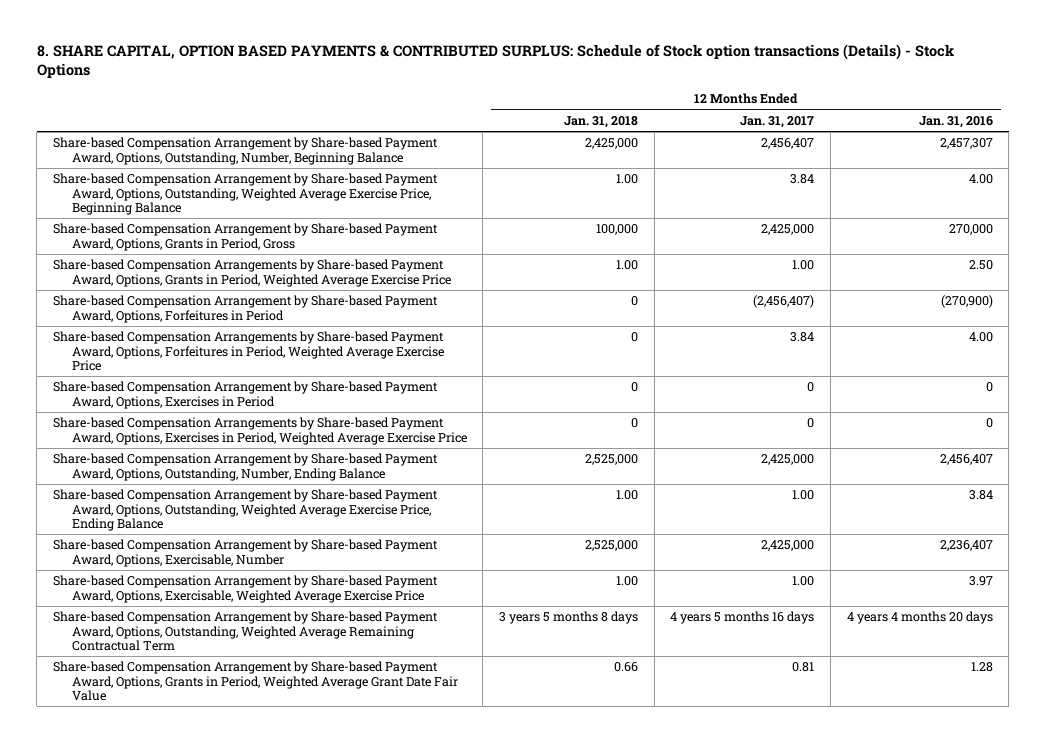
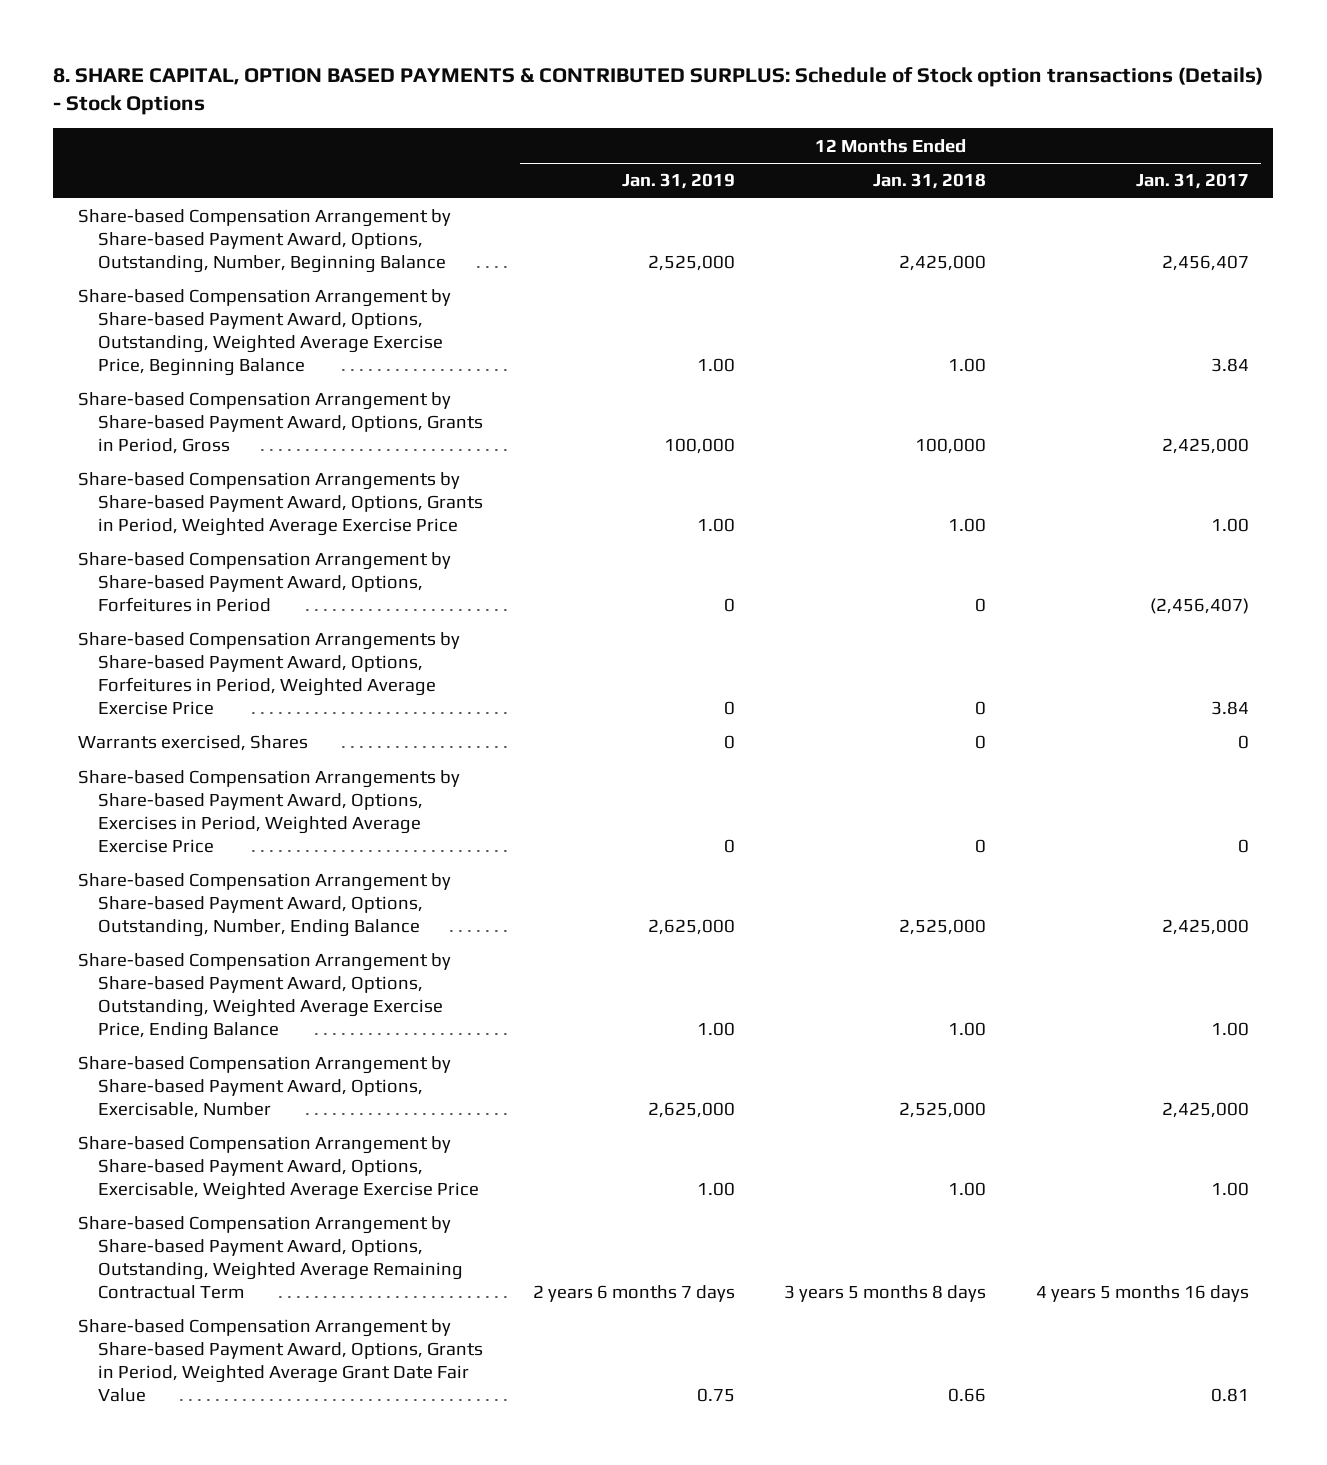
- | 12 Months Ended Jan. 31, 2018 | 12 Months Ended Jan. 31, 2017 | 12 Months Ended Jan. 31, 2016
+ | 12 Months Ended Jan. 31, 2019 | 12 Months Ended Jan. 31, 2018 | 12 Months Ended Jan. 31, 2017
- Share-based Compensation Arrangement by Share-based Payment Award, Options, Exercises in Period | 0 | 0 | 0
+ Warrants exercised, Shares | 0 | 0 | 0

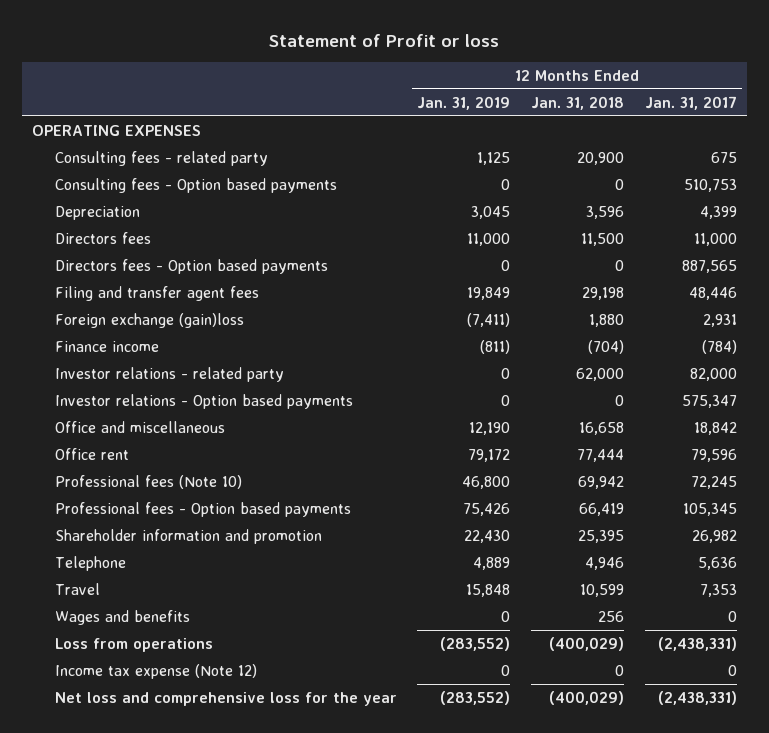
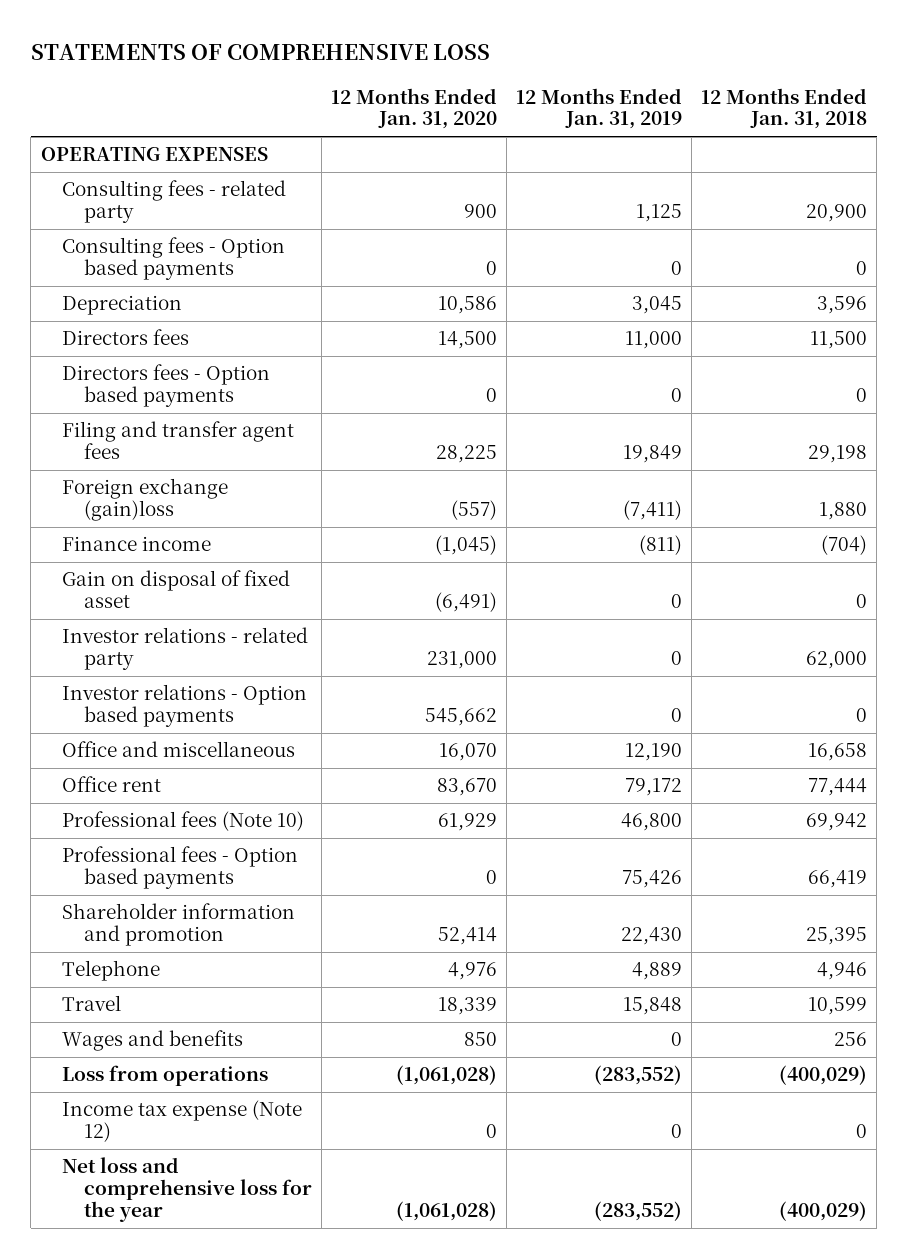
- Statement of Profit or loss
+ STATEMENTS OF COMPREHENSIVE LOSS
- | 12 Months Ended Jan. 31, 2019 | 12 Months Ended Jan. 31, 2018 | 12 Months Ended Jan. 31, 2017
+ | 12 Months Ended Jan. 31, 2020 | 12 Months Ended Jan. 31, 2019 | 12 Months Ended Jan. 31, 2018
+ Gain on disposal of fixed asset | (6,491) | 0 | 0

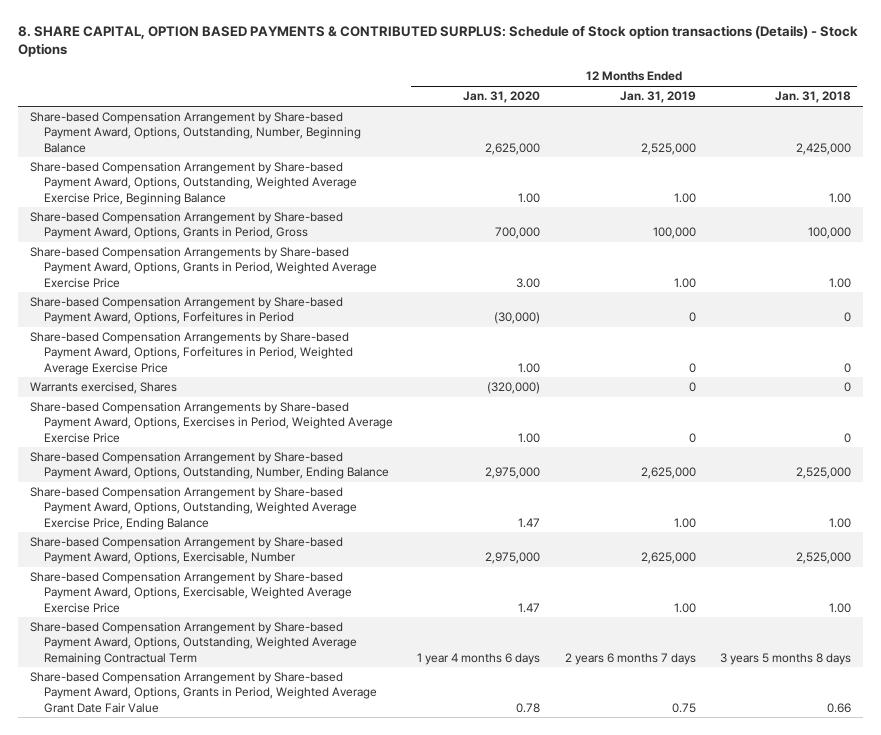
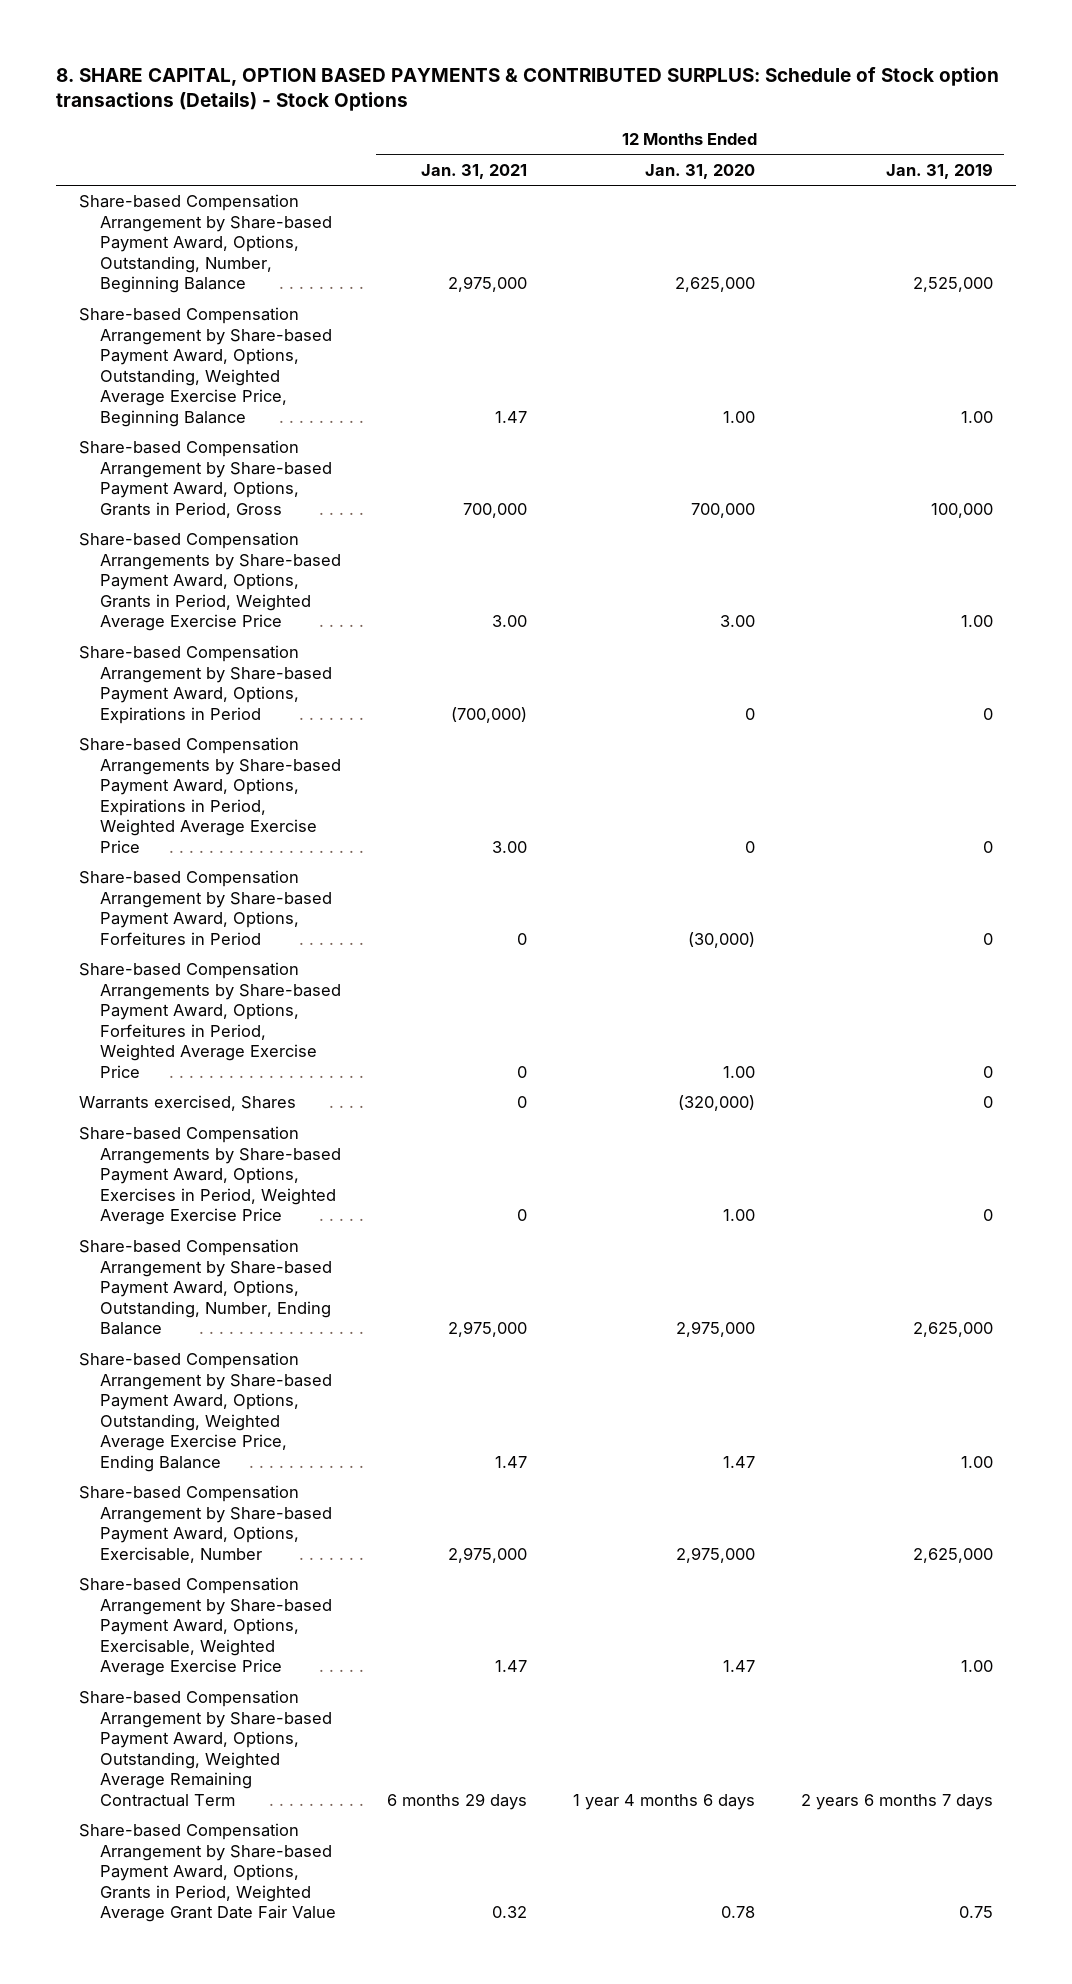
- | 12 Months Ended Jan. 31, 2020 | 12 Months Ended Jan. 31, 2019 | 12 Months Ended Jan. 31, 2018
+ | 12 Months Ended Jan. 31, 2021 | 12 Months Ended Jan. 31, 2020 | 12 Months Ended Jan. 31, 2019
+ Share-based Compensation Arrangement by Share-based Payment Award, Options, Expirations in Period | (700,000) | 0 | 0
+ Share-based Compensation Arrangements by Share-based Payment Award, Options, Expirations in Period, Weighted Average Exercise Price | 3.00 | 0 | 0

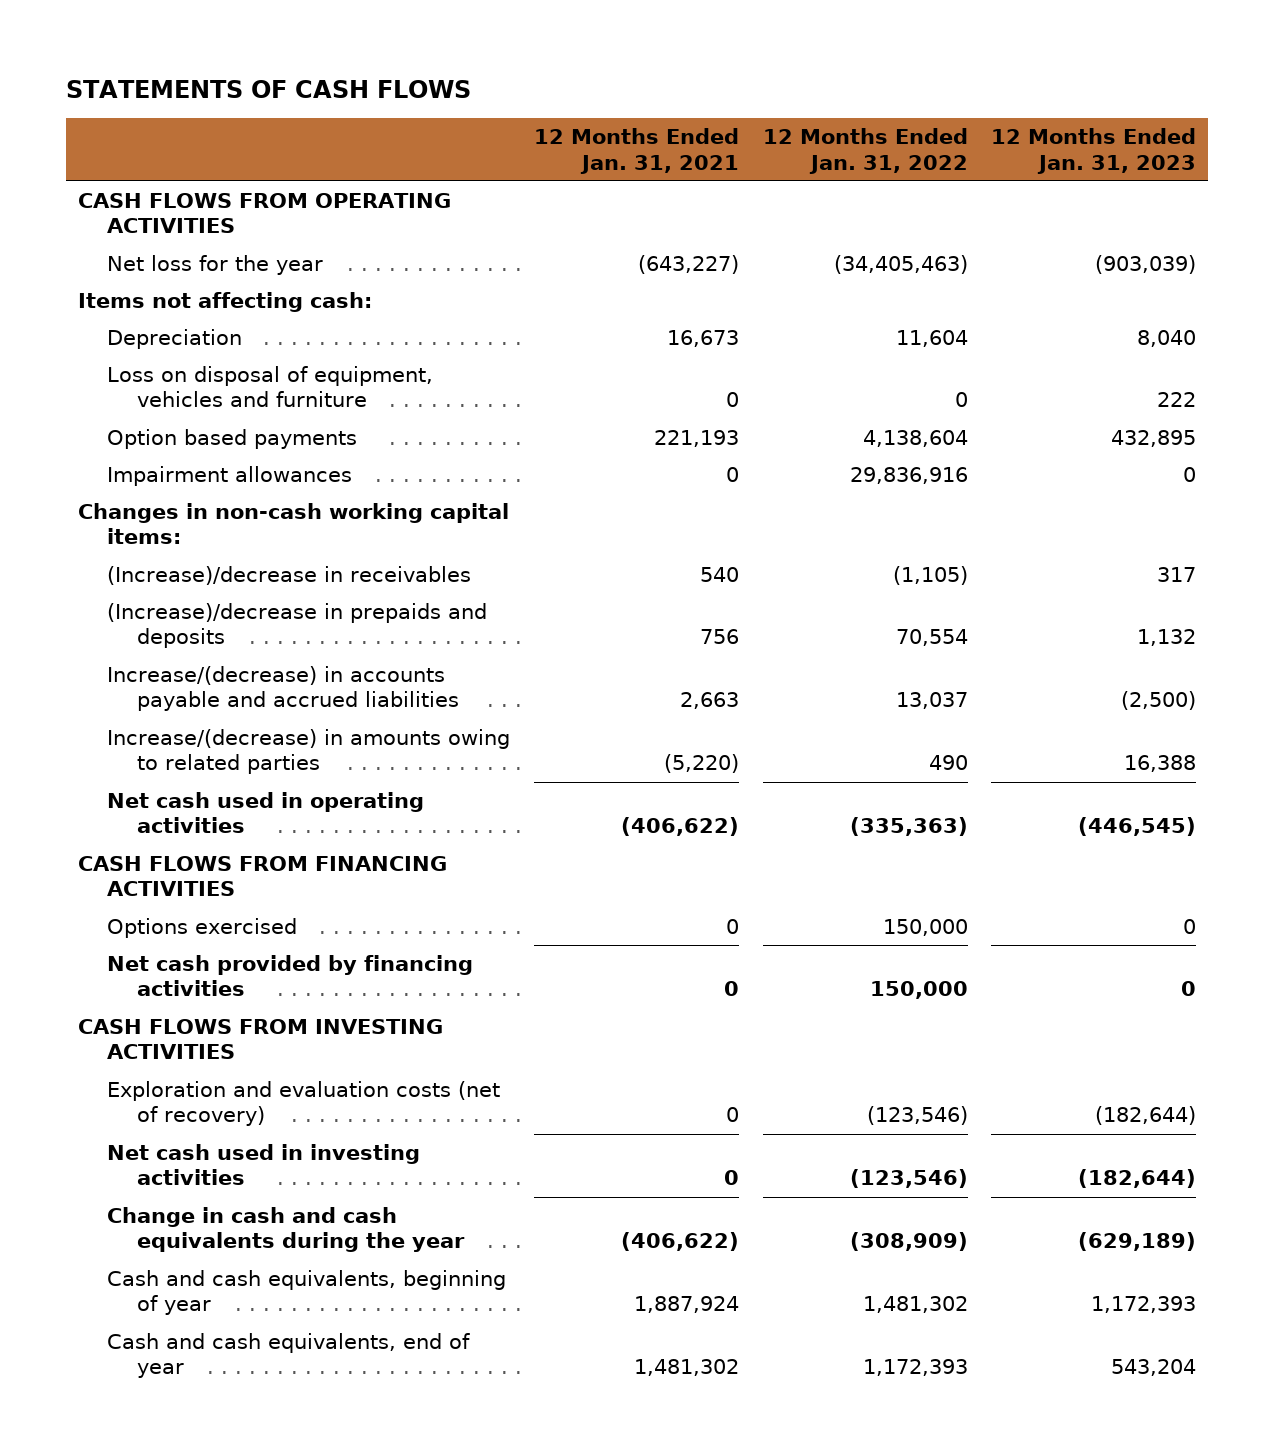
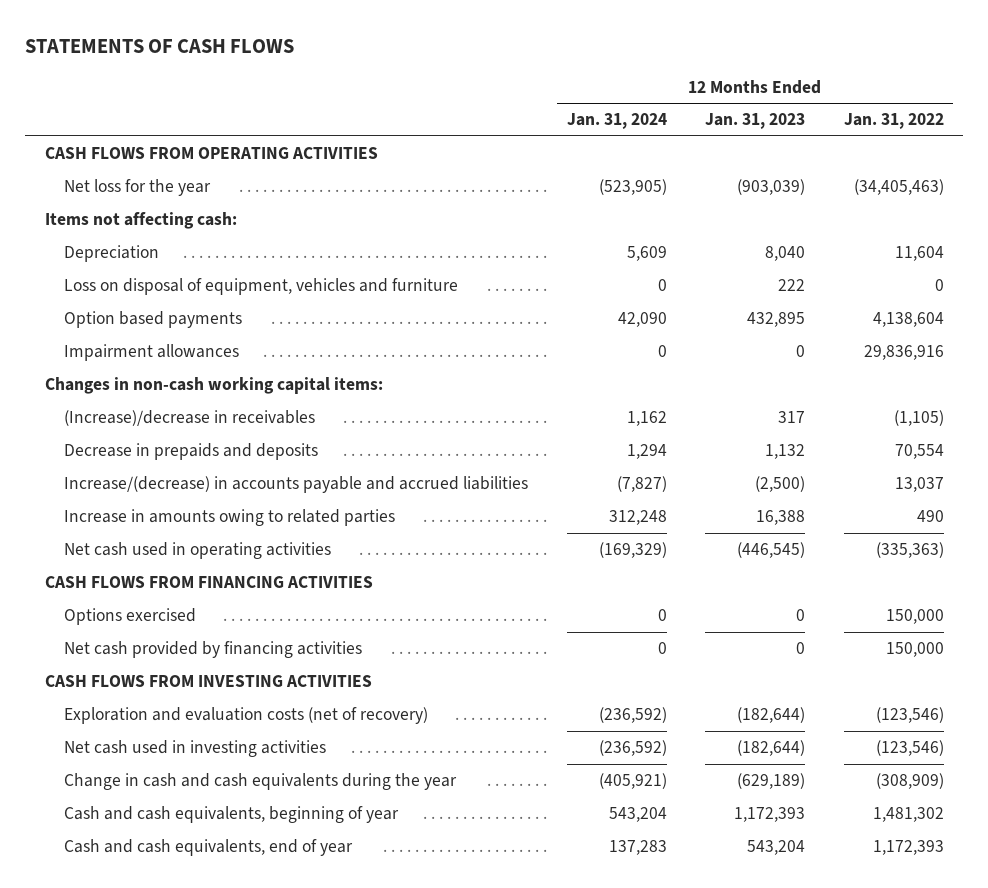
- | 12 Months Ended Jan. 31, 2021 | 12 Months Ended Jan. 31, 2022 | 12 Months Ended Jan. 31, 2023
+ | 12 Months Ended Jan. 31, 2024 | 12 Months Ended Jan. 31, 2023 | 12 Months Ended Jan. 31, 2022
- (Increase)/decrease in prepaids and deposits | 756 | 70,554 | 1,132
+ Decrease in prepaids and deposits | 1,294 | 1,132 | 70,554
- Increase/(decrease) in amounts owing to related parties | (5,220) | 490 | 16,388
+ Increase in amounts owing to related parties | 312,248 | 16,388 | 490

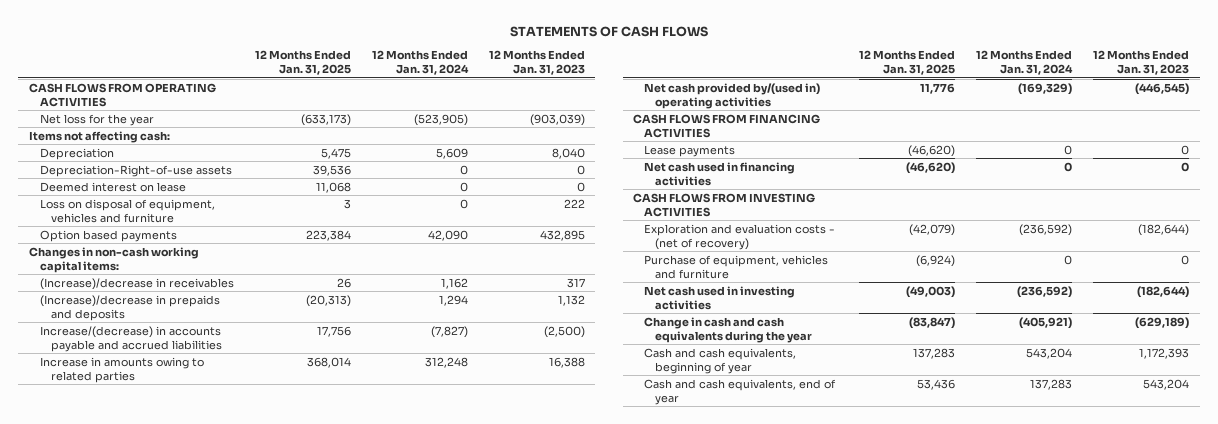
- | 12 Months Ended Jan. 31, 2024 | 12 Months Ended Jan. 31, 2023 | 12 Months Ended Jan. 31, 2022
+ | 12 Months Ended Jan. 31, 2025 | 12 Months Ended Jan. 31, 2024 | 12 Months Ended Jan. 31, 2023
+ Depreciation-Right-of-use assets | 39,536 | 0 | 0
+ Deemed interest on lease | 11,068 | 0 | 0
- Impairment allowances | 0 | 0 | 29,836,916
- Decrease in prepaids and deposits | 1,294 | 1,132 | 70,554
+ (Increase)/decrease in prepaids and deposits | (20,313) | 1,294 | 1,132
- Net cash used in operating activities | (169,329) | (446,545) | (335,363)
+ Net cash provided by/(used in) operating activities | 11,776 | (169,329) | (446,545)
- Options exercised | 0 | 0 | 150,000
- Net cash provided by financing activities | 0 | 0 | 150,000
+ Lease payments | (46,620) | 0 | 0
+ Net cash used in financing activities | (46,620) | 0 | 0
- Exploration and evaluation costs (net of recovery) | (236,592) | (182,644) | (123,546)
+ Exploration and evaluation costs - (net of recovery) | (42,079) | (236,592) | (182,644)
+ Purchase of equipment, vehicles and furniture | (6,924) | 0 | 0

